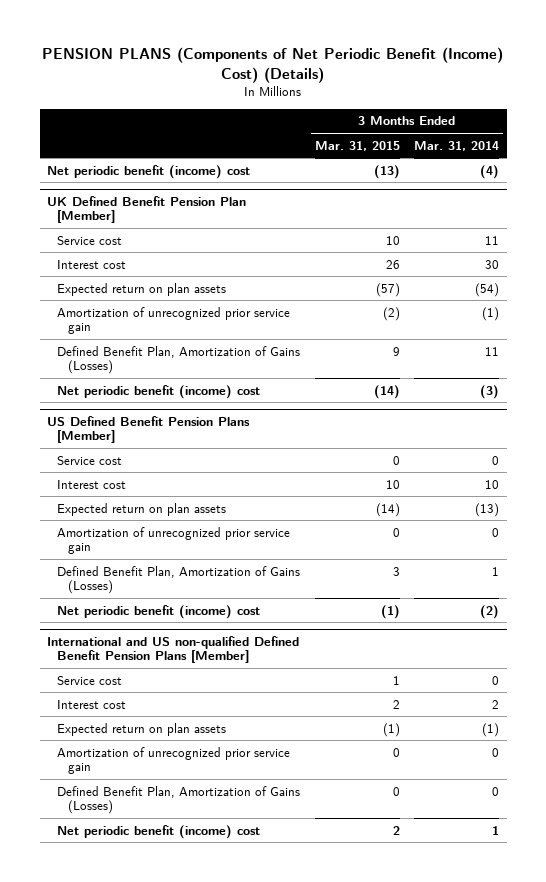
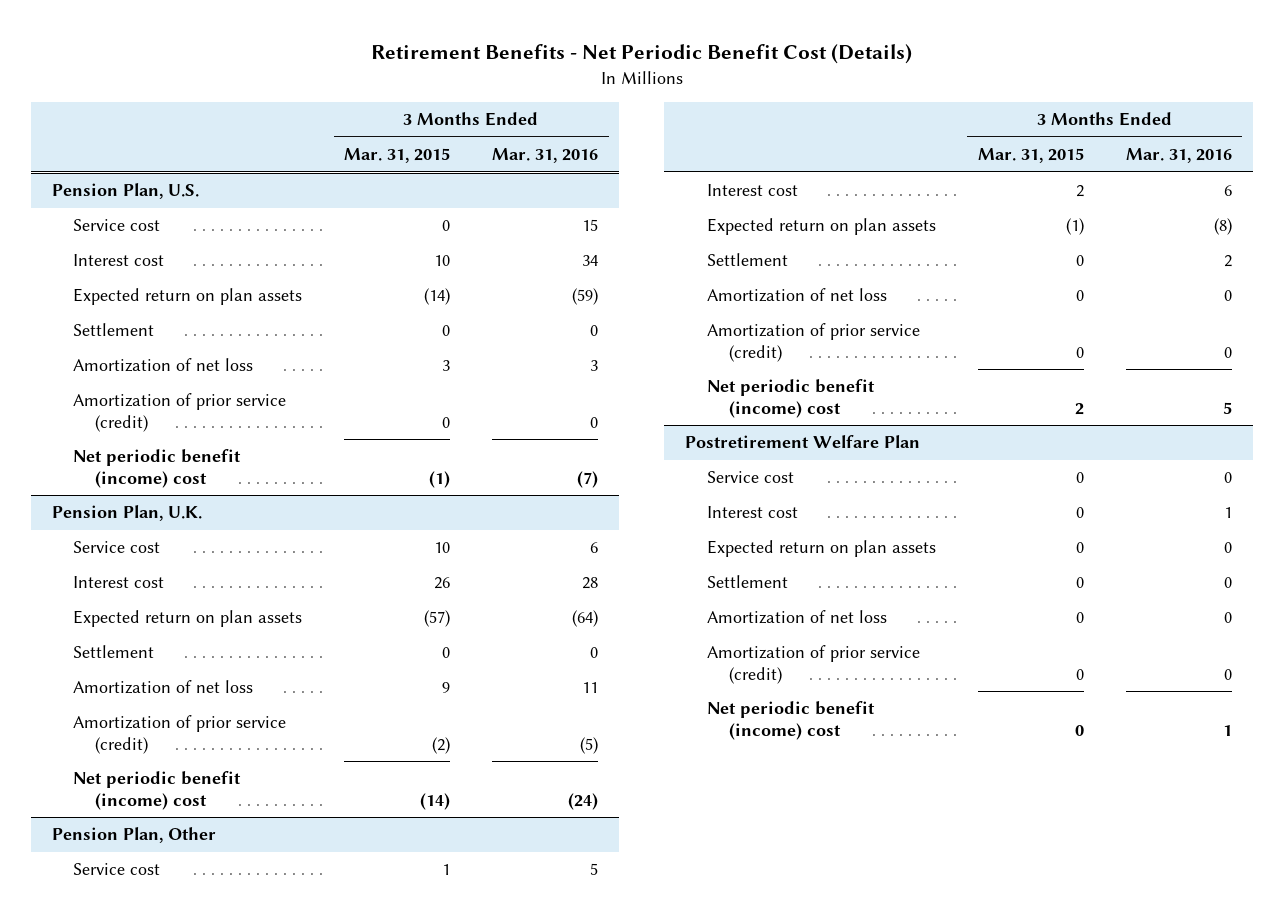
- PENSION PLANS (Components of Net Periodic Benefit (Income) Cost) (Details)
+ Retirement Benefits - Net Periodic Benefit Cost (Details)
- | 3 Months Ended Mar. 31, 2015 | 3 Months Ended Mar. 31, 2014
+ | 3 Months Ended Mar. 31, 2015 | 3 Months Ended Mar. 31, 2016
- Net periodic benefit (income) cost | (13) | (4)
- UK Defined Benefit Pension Plan [Member]
- Service cost | 10 | 11
- Interest cost | 26 | 30
- Expected return on plan assets | (57) | (54)
- Amortization of unrecognized prior service gain | (2) | (1)
- Defined Benefit Plan, Amortization of Gains (Losses) | 9 | 11
- Net periodic benefit (income) cost | (14) | (3)
- US Defined Benefit Pension Plans [Member]
+ Pension Plan, U.S.
- Amortization of unrecognized prior service gain | 0 | 0
- Defined Benefit Plan, Amortization of Gains (Losses) | 3 | 1
+ Settlement | 0 | 0
+ Amortization of net loss | 3 | 3
+ Amortization of prior service (credit) | 0 | 0
- International and US non-qualified Defined Benefit Pension Plans [Member]
+ Pension Plan, U.K.
+ Service cost | 10 | 6
+ Interest cost | 26 | 28
+ Expected return on plan assets | (57) | (64)
+ Settlement | 0 | 0
+ Amortization of net loss | 9 | 11
+ Amortization of prior service (credit) | (2) | (5)
+ Net periodic benefit (income) cost | (14) | (24)
+ Pension Plan, Other
- Amortization of unrecognized prior service gain | 0 | 0
- Defined Benefit Plan, Amortization of Gains (Losses) | 0 | 0
+ Settlement | 0 | 2
+ Amortization of net loss | 0 | 0
+ Amortization of prior service (credit) | 0 | 0
+ Postretirement Welfare Plan
+ Service cost | 0 | 0
+ Interest cost | 0 | 1
+ Expected return on plan assets | 0 | 0
+ Settlement | 0 | 0
+ Amortization of net loss | 0 | 0
+ Amortization of prior service (credit) | 0 | 0
+ Net periodic benefit (income) cost | 0 | 1

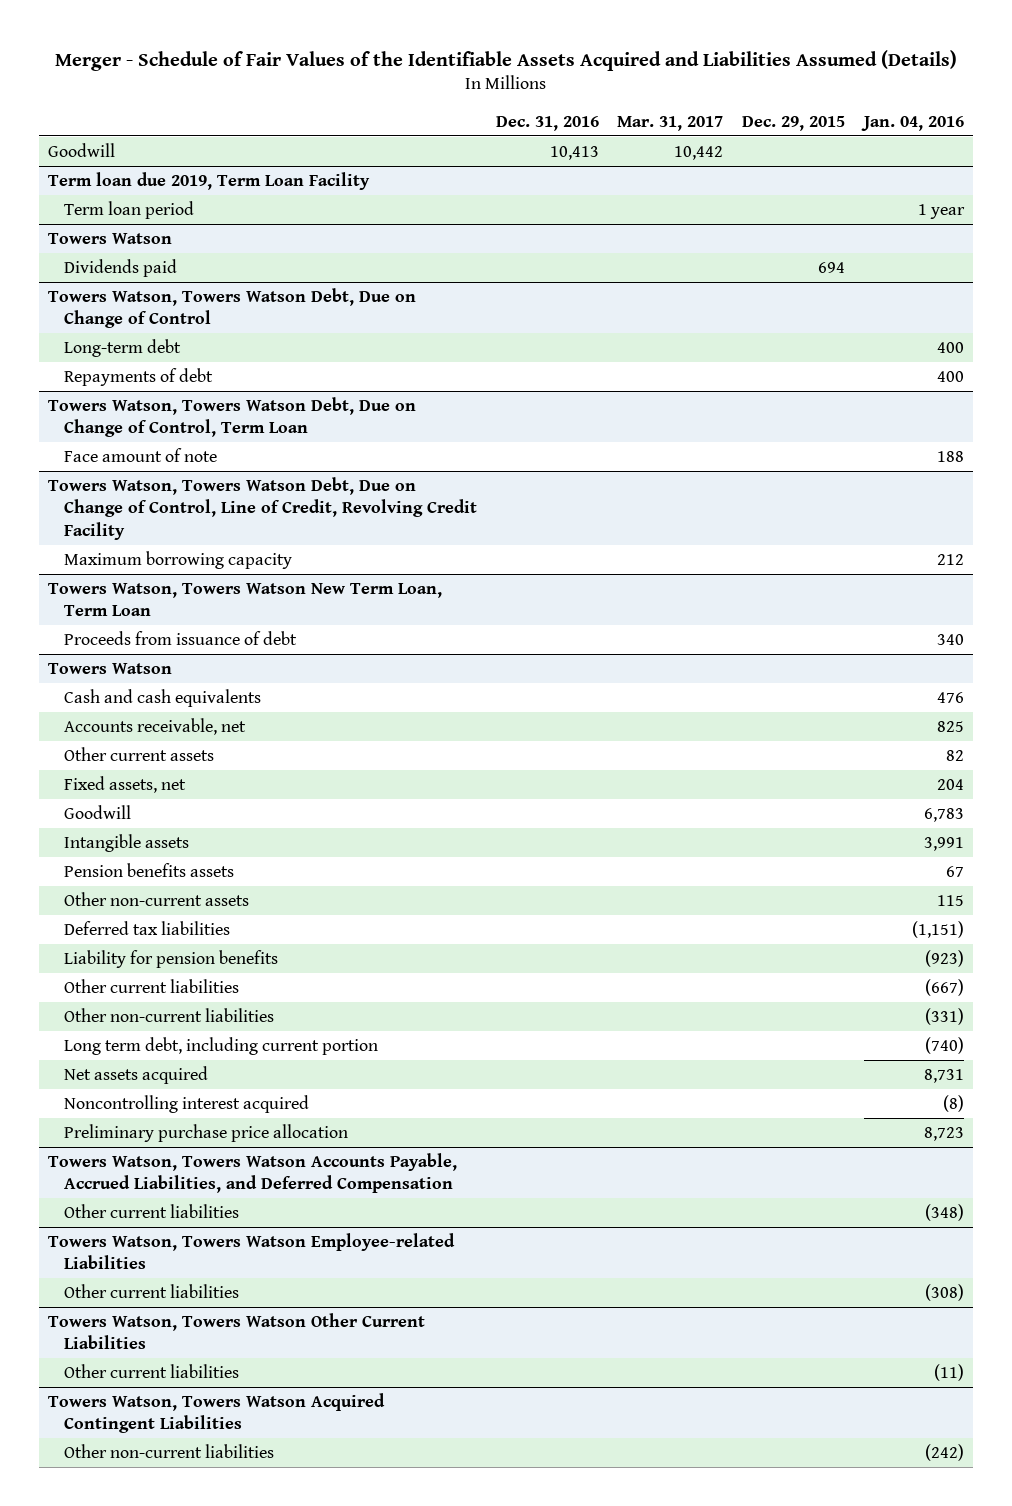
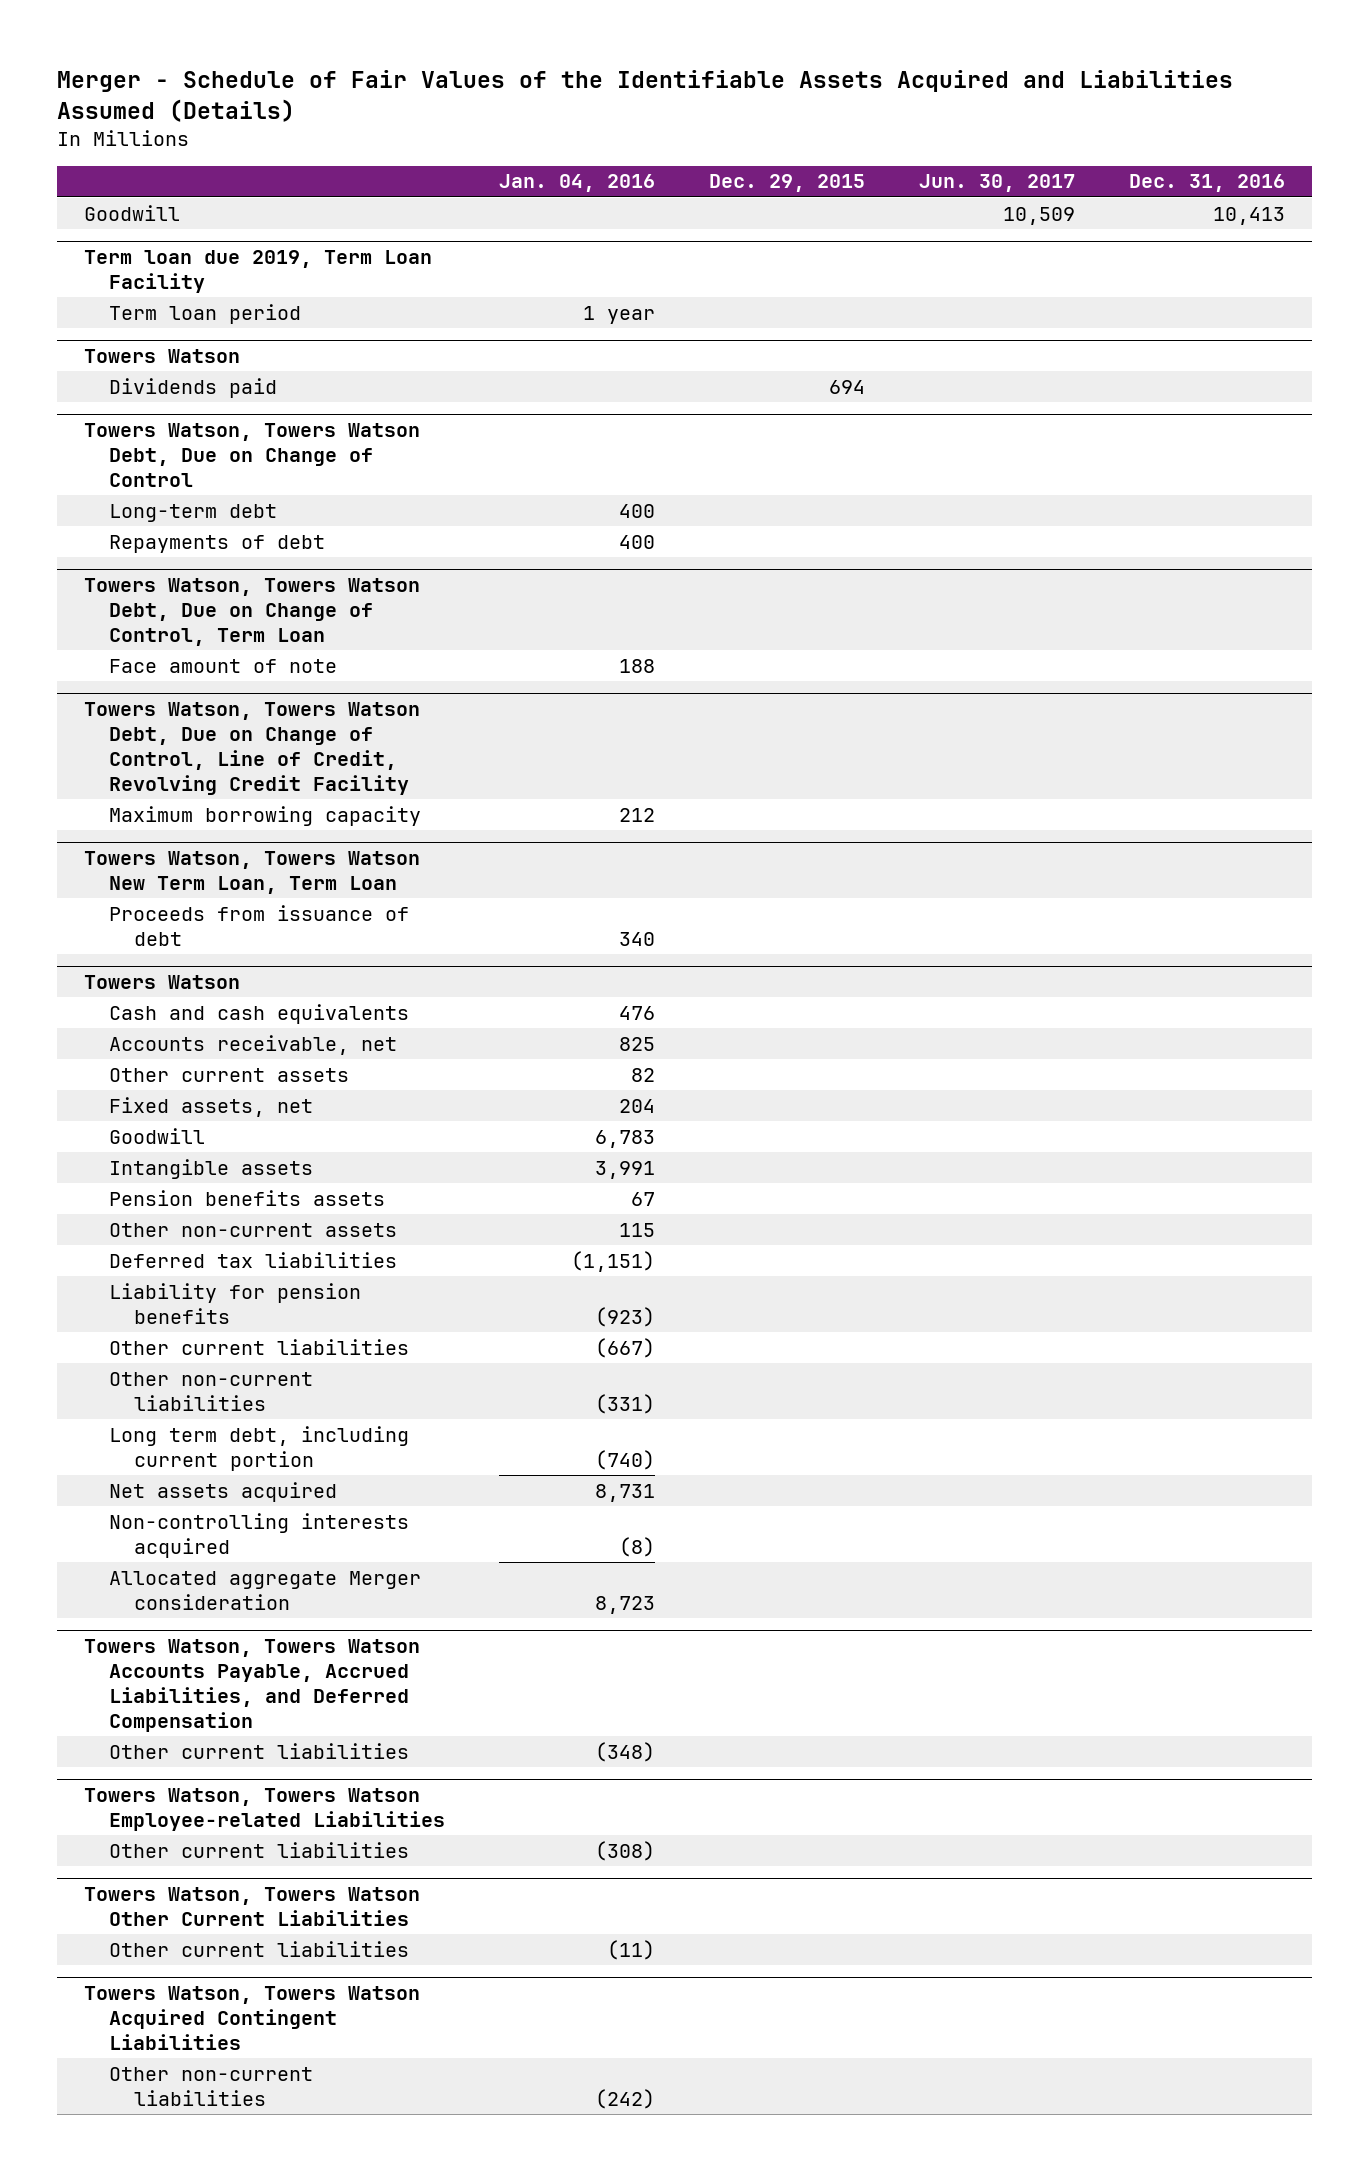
- | Dec. 31, 2016 | Mar. 31, 2017 | Dec. 29, 2015 | Jan. 04, 2016
+ | Jan. 04, 2016 | Dec. 29, 2015 | Jun. 30, 2017 | Dec. 31, 2016
@ Towers Watson
- Noncontrolling interest acquired | | | | (8)
- Preliminary purchase price allocation | | | | 8,723
+ Non-controlling interests acquired | (8) | | |
+ Allocated aggregate Merger consideration | 8,723 | | |

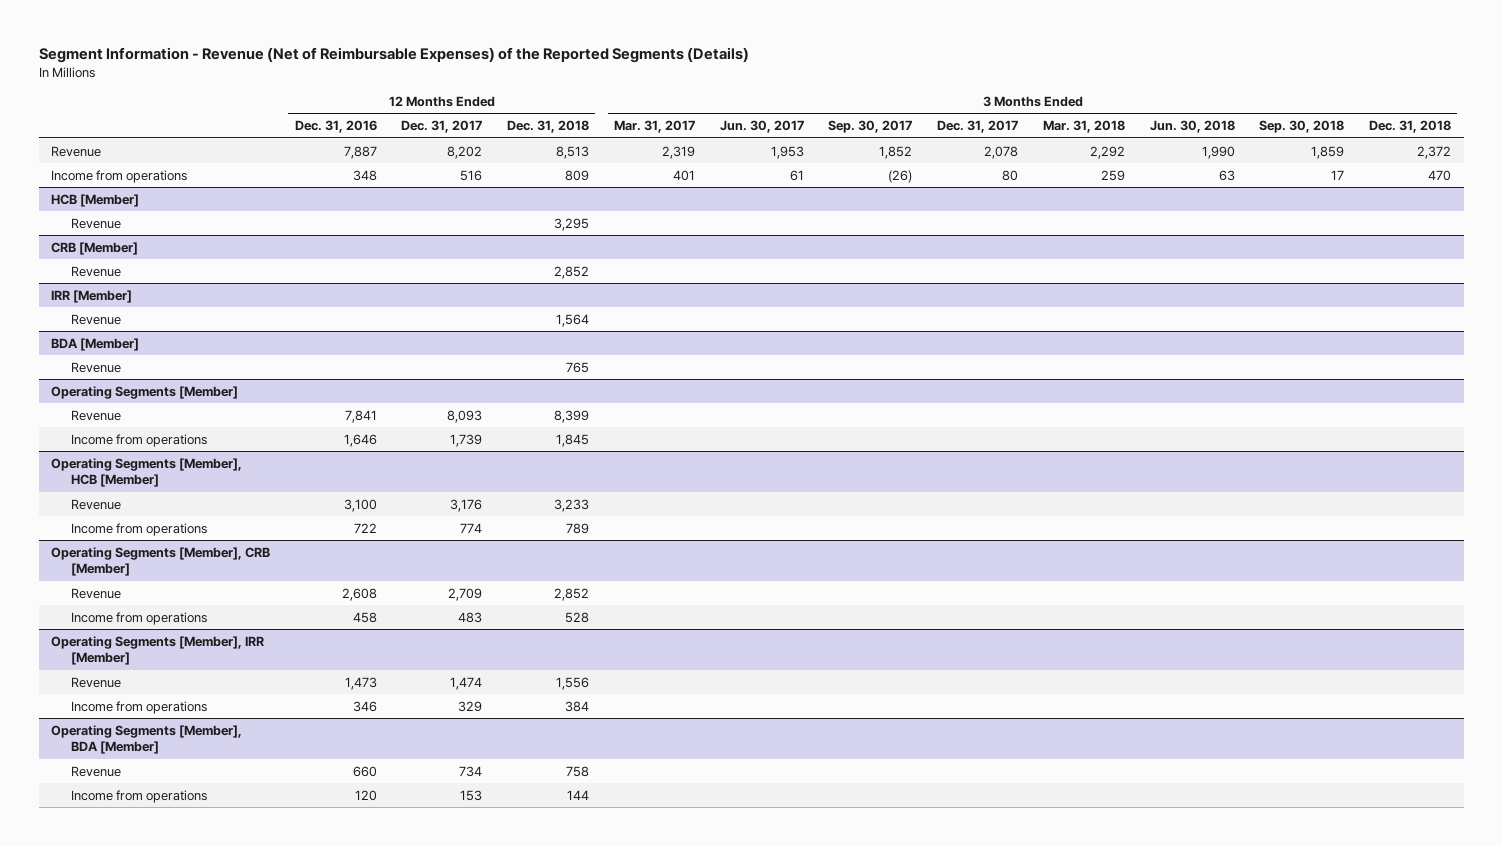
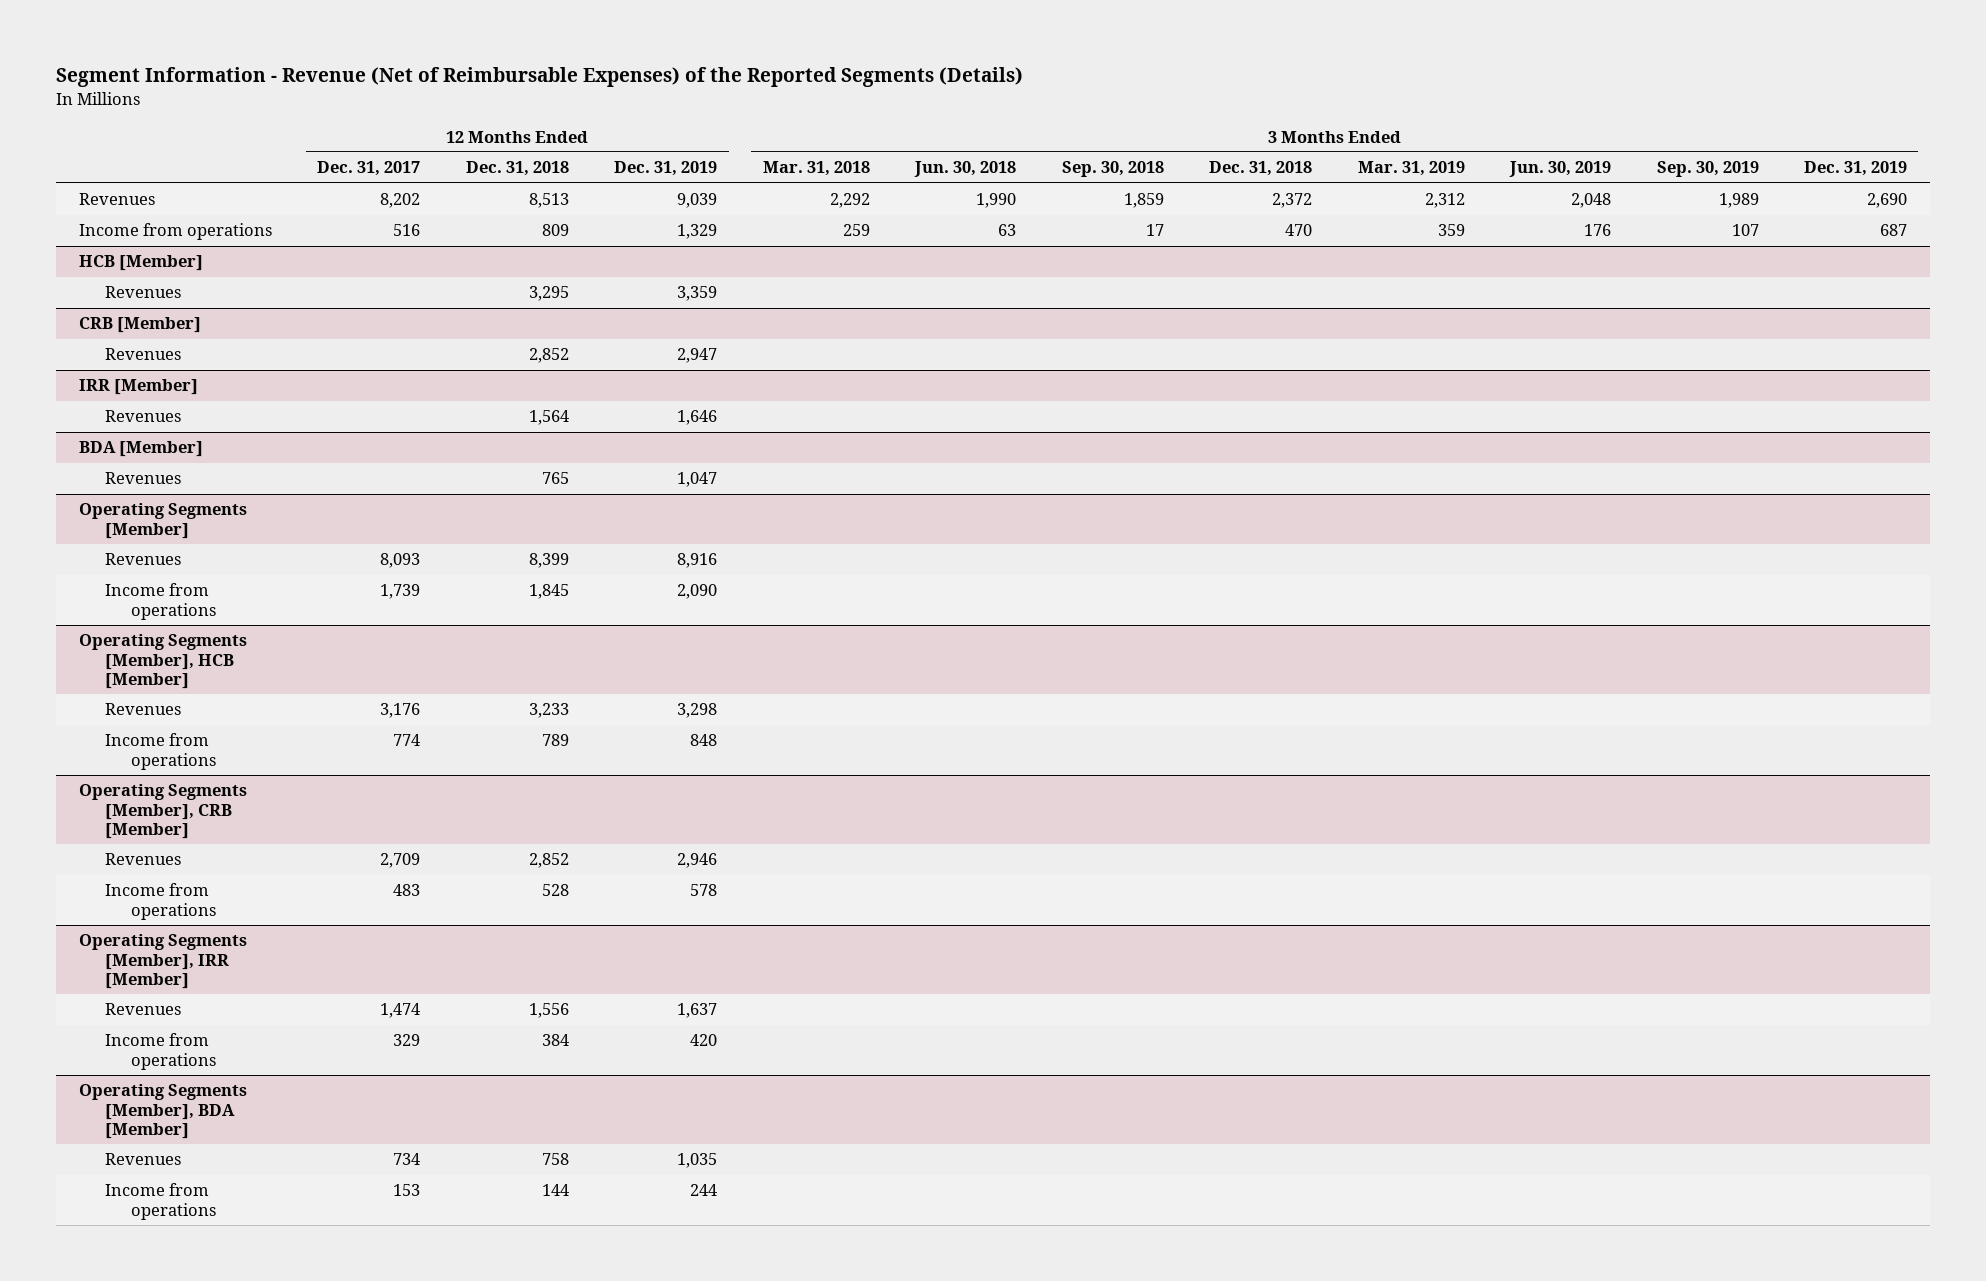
- | 12 Months Ended Dec. 31, 2016 | 12 Months Ended Dec. 31, 2017 | 12 Months Ended Dec. 31, 2018 | 3 Months Ended Mar. 31, 2017 | 3 Months Ended Jun. 30, 2017 | 3 Months Ended Sep. 30, 2017 | 3 Months Ended Dec. 31, 2017 | 3 Months Ended Mar. 31, 2018 | 3 Months Ended Jun. 30, 2018 | 3 Months Ended Sep. 30, 2018 | 3 Months Ended Dec. 31, 2018
+ | 12 Months Ended Dec. 31, 2017 | 12 Months Ended Dec. 31, 2018 | 12 Months Ended Dec. 31, 2019 | 3 Months Ended Mar. 31, 2018 | 3 Months Ended Jun. 30, 2018 | 3 Months Ended Sep. 30, 2018 | 3 Months Ended Dec. 31, 2018 | 3 Months Ended Mar. 31, 2019 | 3 Months Ended Jun. 30, 2019 | 3 Months Ended Sep. 30, 2019 | 3 Months Ended Dec. 31, 2019
- Revenue | 7,887 | 8,202 | 8,513 | 2,319 | 1,953 | 1,852 | 2,078 | 2,292 | 1,990 | 1,859 | 2,372
+ Revenues | 8,202 | 8,513 | 9,039 | 2,292 | 1,990 | 1,859 | 2,372 | 2,312 | 2,048 | 1,989 | 2,690
@ HCB [Member]
- Revenue | | | 3,295 | | | | | | | |
+ Revenues | | 3,295 | 3,359 | | | | | | | |
@ CRB [Member]
- Revenue | | | 2,852 | | | | | | | |
+ Revenues | | 2,852 | 2,947 | | | | | | | |
@ IRR [Member]
- Revenue | | | 1,564 | | | | | | | |
+ Revenues | | 1,564 | 1,646 | | | | | | | |
@ BDA [Member]
- Revenue | | | 765 | | | | | | | |
+ Revenues | | 765 | 1,047 | | | | | | | |
@ Operating Segments [Member]
- Revenue | 7,841 | 8,093 | 8,399 | | | | | | | |
+ Revenues | 8,093 | 8,399 | 8,916 | | | | | | | |
@ Operating Segments [Member], HCB [Member]
- Revenue | 3,100 | 3,176 | 3,233 | | | | | | | |
+ Revenues | 3,176 | 3,233 | 3,298 | | | | | | | |
@ Operating Segments [Member], CRB [Member]
- Revenue | 2,608 | 2,709 | 2,852 | | | | | | | |
+ Revenues | 2,709 | 2,852 | 2,946 | | | | | | | |
@ Operating Segments [Member], IRR [Member]
- Revenue | 1,473 | 1,474 | 1,556 | | | | | | | |
+ Revenues | 1,474 | 1,556 | 1,637 | | | | | | | |
@ Operating Segments [Member], BDA [Member]
- Revenue | 660 | 734 | 758 | | | | | | | |
+ Revenues | 734 | 758 | 1,035 | | | | | | | |

